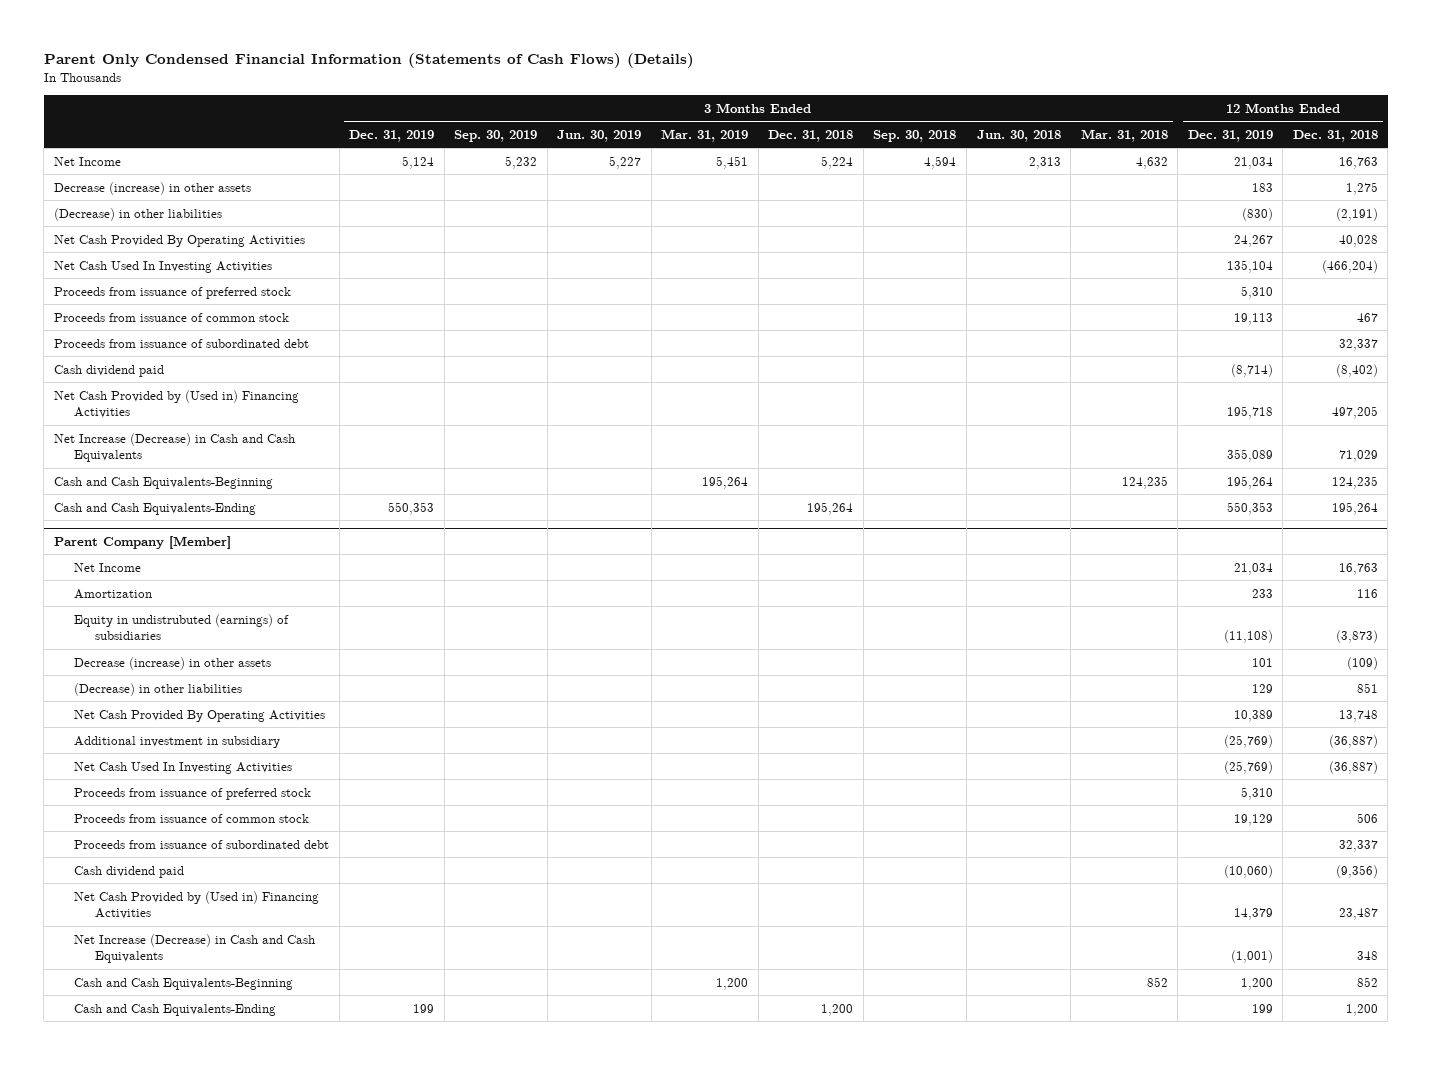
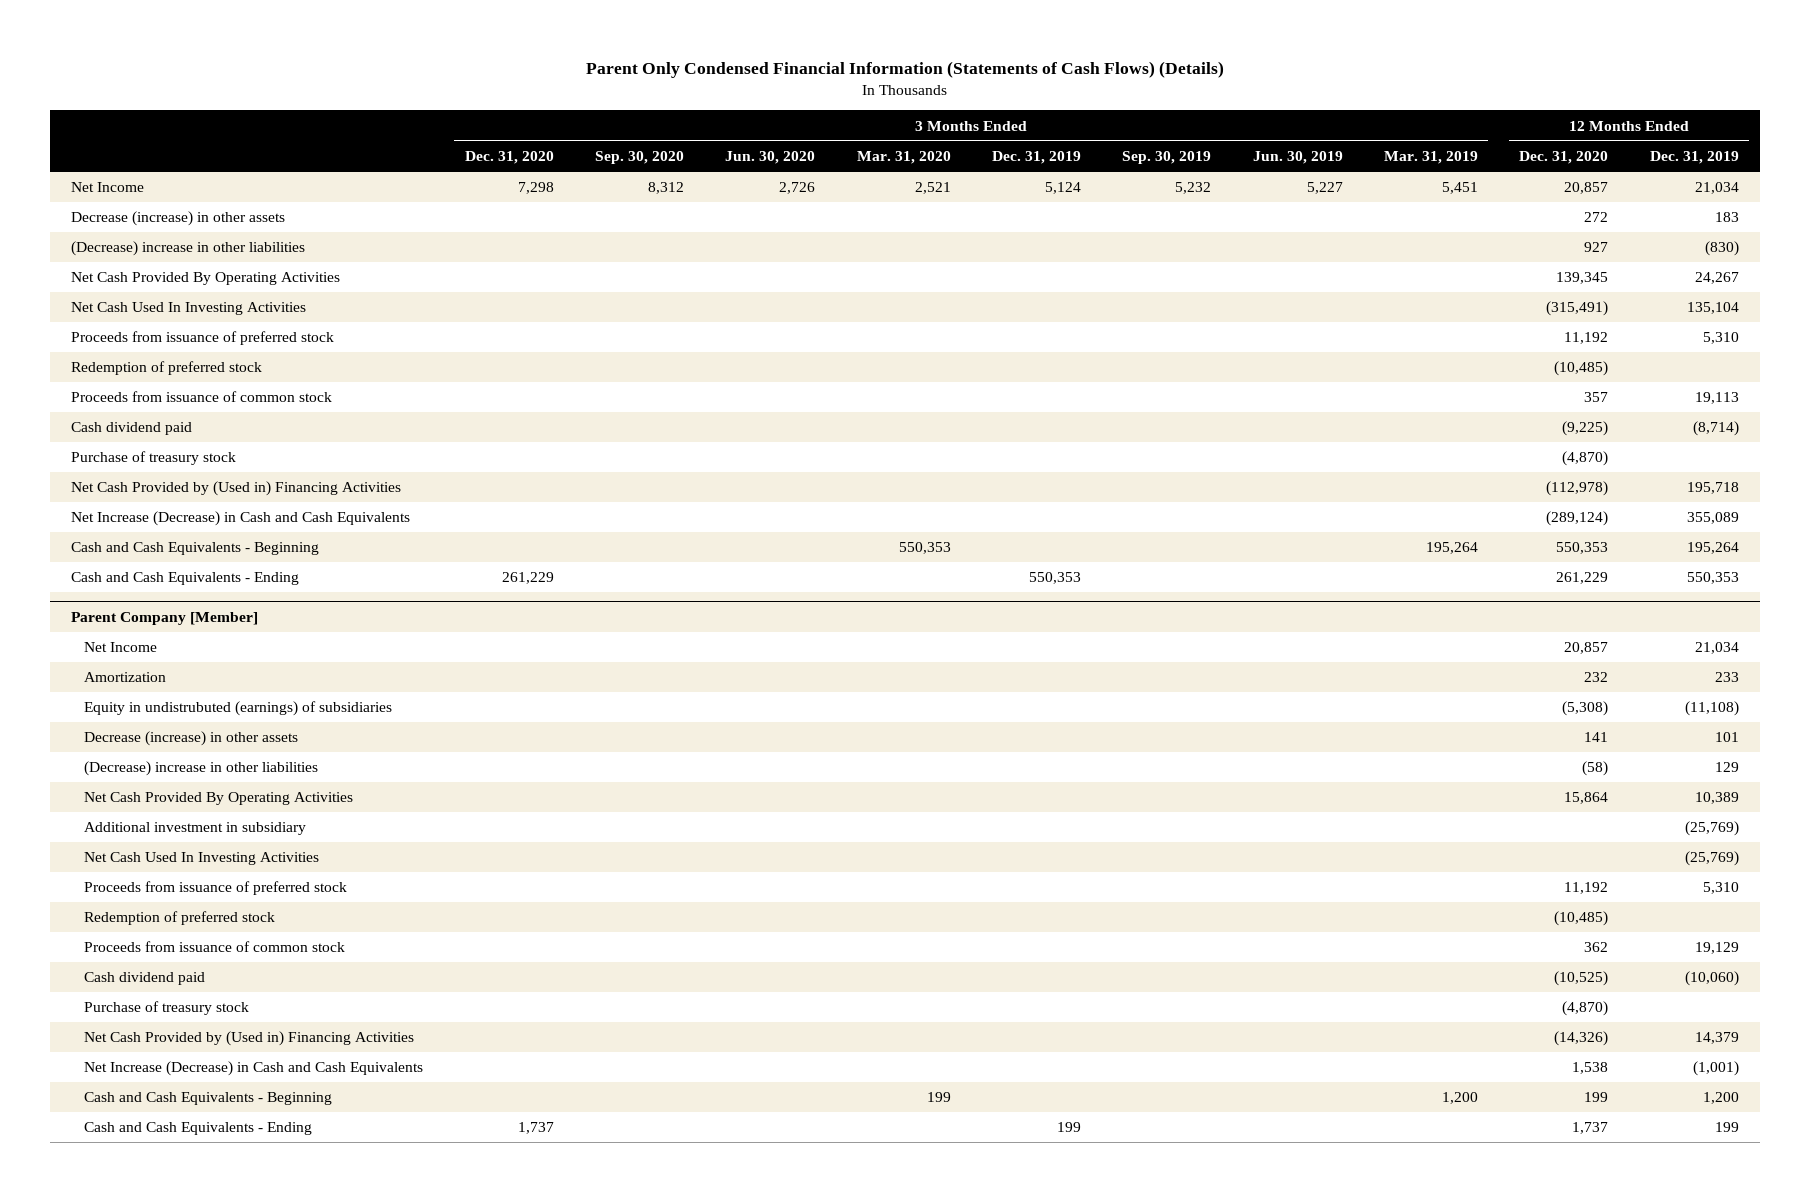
- | 3 Months Ended Dec. 31, 2019 | 3 Months Ended Sep. 30, 2019 | 3 Months Ended Jun. 30, 2019 | 3 Months Ended Mar. 31, 2019 | 3 Months Ended Dec. 31, 2018 | 3 Months Ended Sep. 30, 2018 | 3 Months Ended Jun. 30, 2018 | 3 Months Ended Mar. 31, 2018 | 12 Months Ended Dec. 31, 2019 | 12 Months Ended Dec. 31, 2018
+ | 3 Months Ended Dec. 31, 2020 | 3 Months Ended Sep. 30, 2020 | 3 Months Ended Jun. 30, 2020 | 3 Months Ended Mar. 31, 2020 | 3 Months Ended Dec. 31, 2019 | 3 Months Ended Sep. 30, 2019 | 3 Months Ended Jun. 30, 2019 | 3 Months Ended Mar. 31, 2019 | 12 Months Ended Dec. 31, 2020 | 12 Months Ended Dec. 31, 2019
- (Decrease) in other liabilities | | | | | | | | | (830) | (2,191)
+ (Decrease) increase in other liabilities | | | | | | | | | 927 | (830)
+ Redemption of preferred stock | | | | | | | | | (10,485) |
- Proceeds from issuance of subordinated debt | | | | | | | | | | 32,337
+ Purchase of treasury stock | | | | | | | | | (4,870) |
- Cash and Cash Equivalents-Beginning | | | | 195,264 | | | | 124,235 | 195,264 | 124,235
- Cash and Cash Equivalents-Ending | 550,353 | | | | 195,264 | | | | 550,353 | 195,264
+ Cash and Cash Equivalents - Beginning | | | | 550,353 | | | | 195,264 | 550,353 | 195,264
+ Cash and Cash Equivalents - Ending | 261,229 | | | | 550,353 | | | | 261,229 | 550,353
@ Parent Company [Member]
- (Decrease) in other liabilities | | | | | | | | | 129 | 851
+ (Decrease) increase in other liabilities | | | | | | | | | (58) | 129
+ Redemption of preferred stock | | | | | | | | | (10,485) |
- Proceeds from issuance of subordinated debt | | | | | | | | | | 32,337
+ Purchase of treasury stock | | | | | | | | | (4,870) |
- Cash and Cash Equivalents-Beginning | | | | 1,200 | | | | 852 | 1,200 | 852
- Cash and Cash Equivalents-Ending | 199 | | | | 1,200 | | | | 199 | 1,200
+ Cash and Cash Equivalents - Beginning | | | | 199 | | | | 1,200 | 199 | 1,200
+ Cash and Cash Equivalents - Ending | 1,737 | | | | 199 | | | | 1,737 | 199

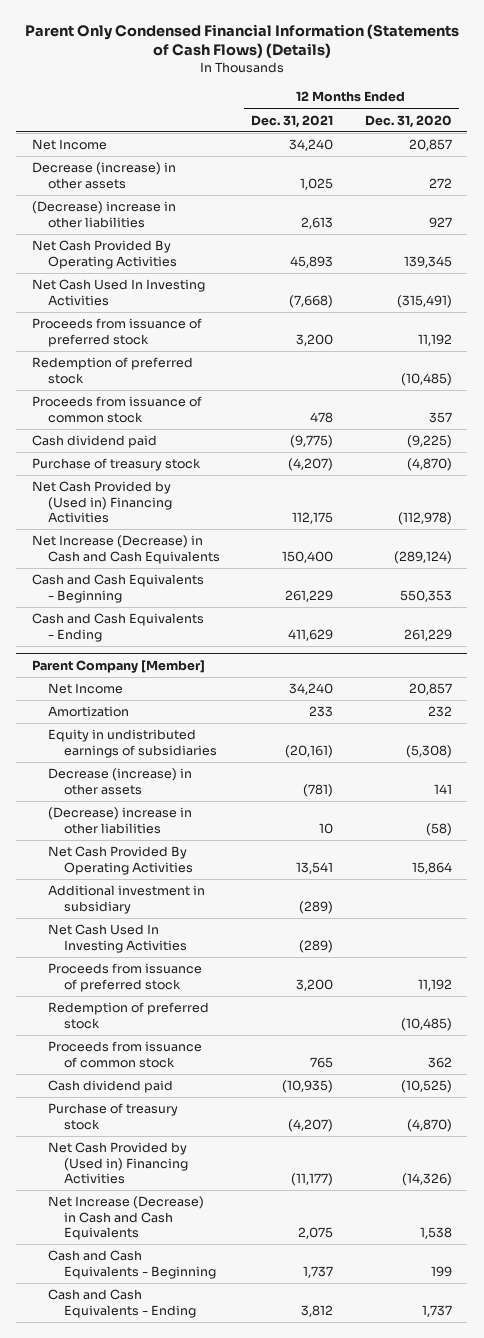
- | 3 Months Ended Dec. 31, 2020 | 3 Months Ended Sep. 30, 2020 | 3 Months Ended Jun. 30, 2020 | 3 Months Ended Mar. 31, 2020 | 3 Months Ended Dec. 31, 2019 | 3 Months Ended Sep. 30, 2019 | 3 Months Ended Jun. 30, 2019 | 3 Months Ended Mar. 31, 2019 | 12 Months Ended Dec. 31, 2020 | 12 Months Ended Dec. 31, 2019
+ | 12 Months Ended Dec. 31, 2021 | 12 Months Ended Dec. 31, 2020
@ Parent Company [Member]
- Equity in undistrubuted (earnings) of subsidiaries | | | | | | | | | (5,308) | (11,108)
+ Equity in undistributed earnings of subsidiaries | (20,161) | (5,308)

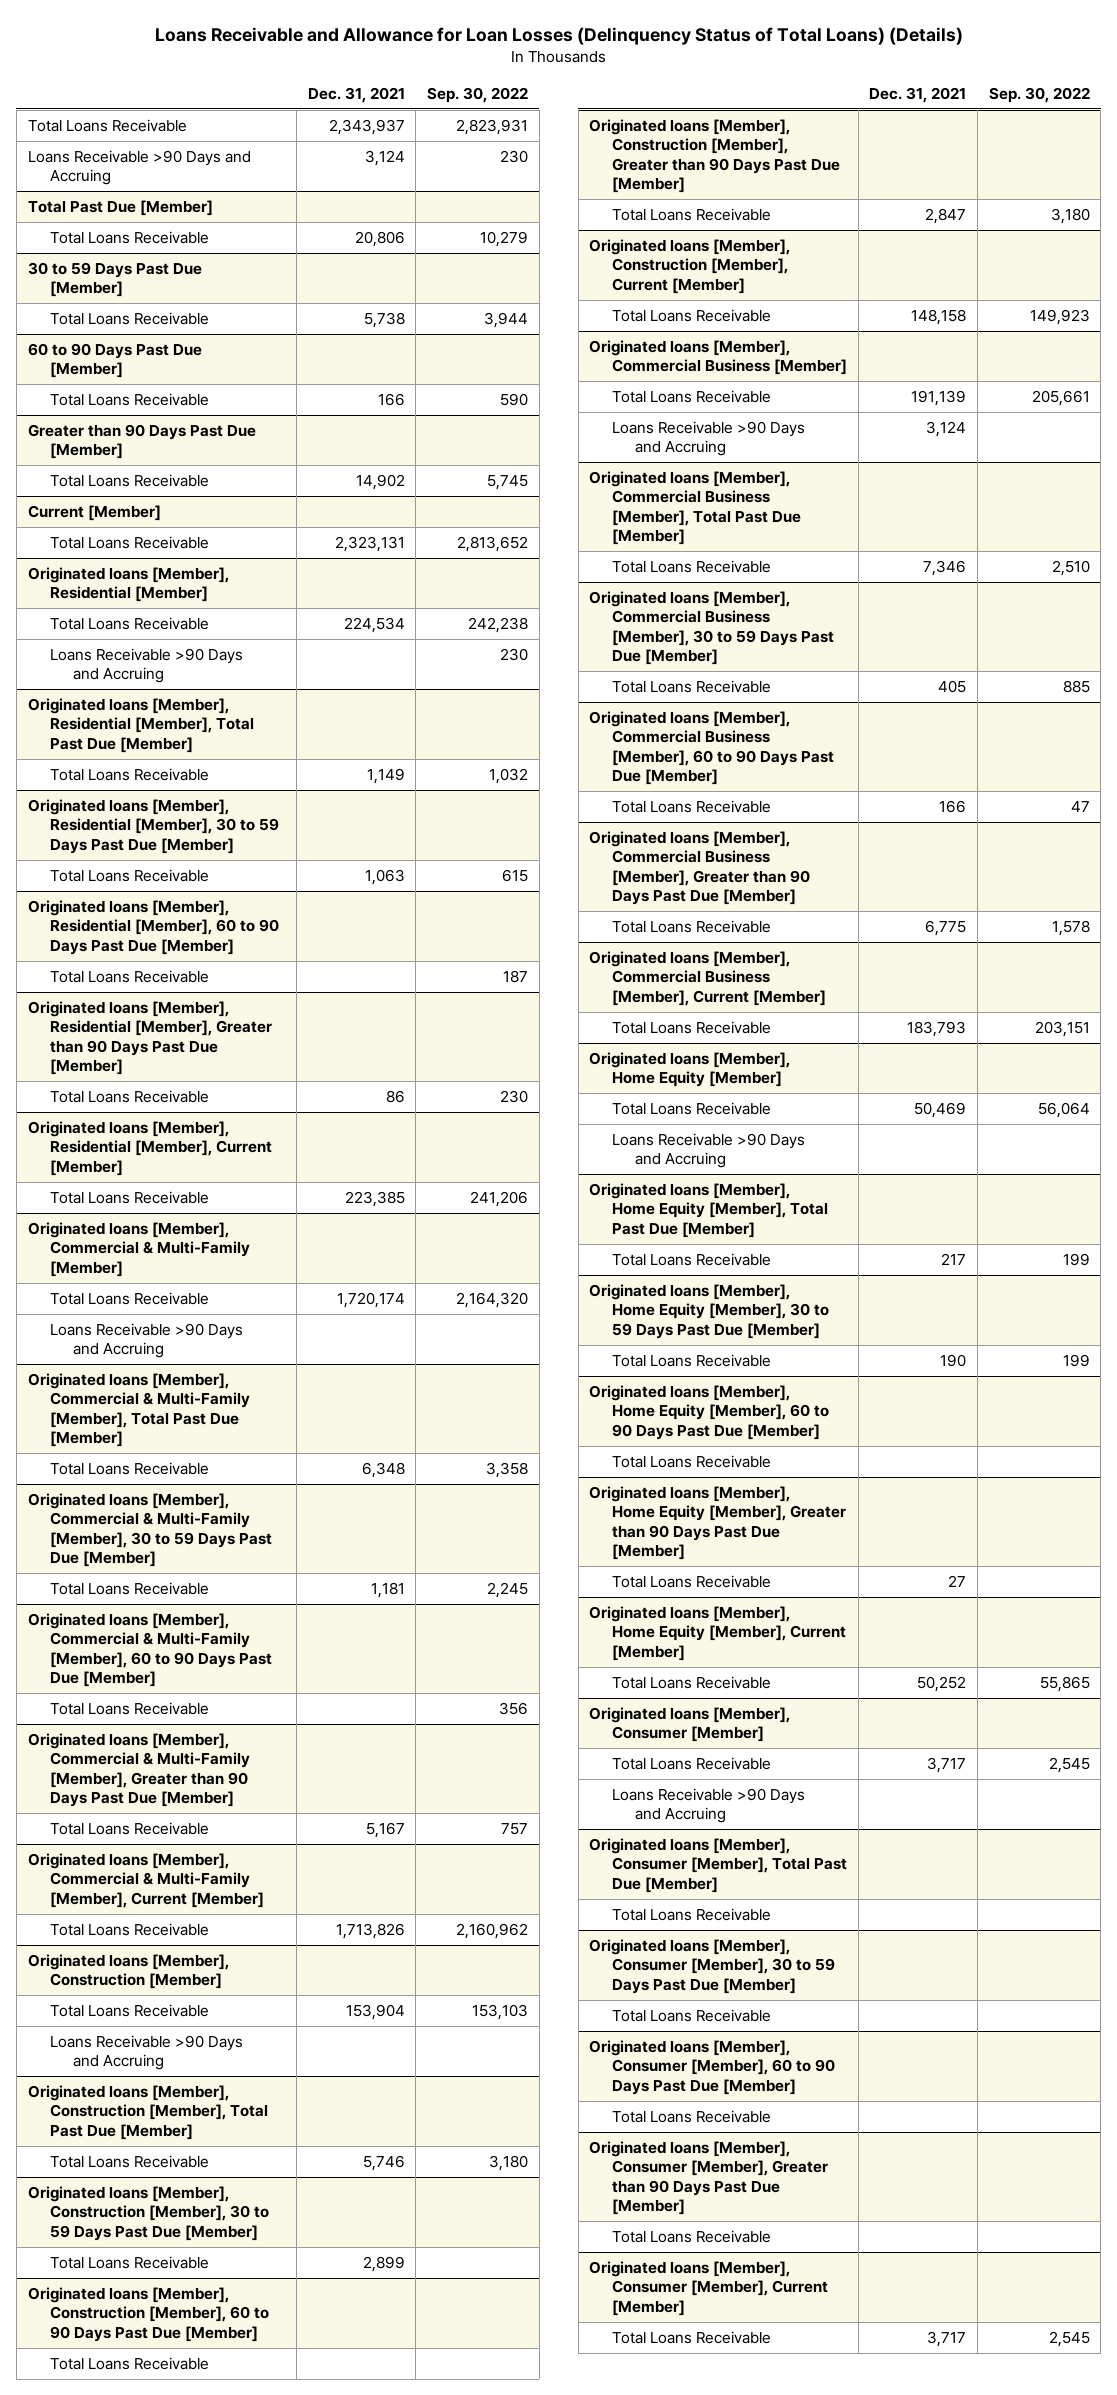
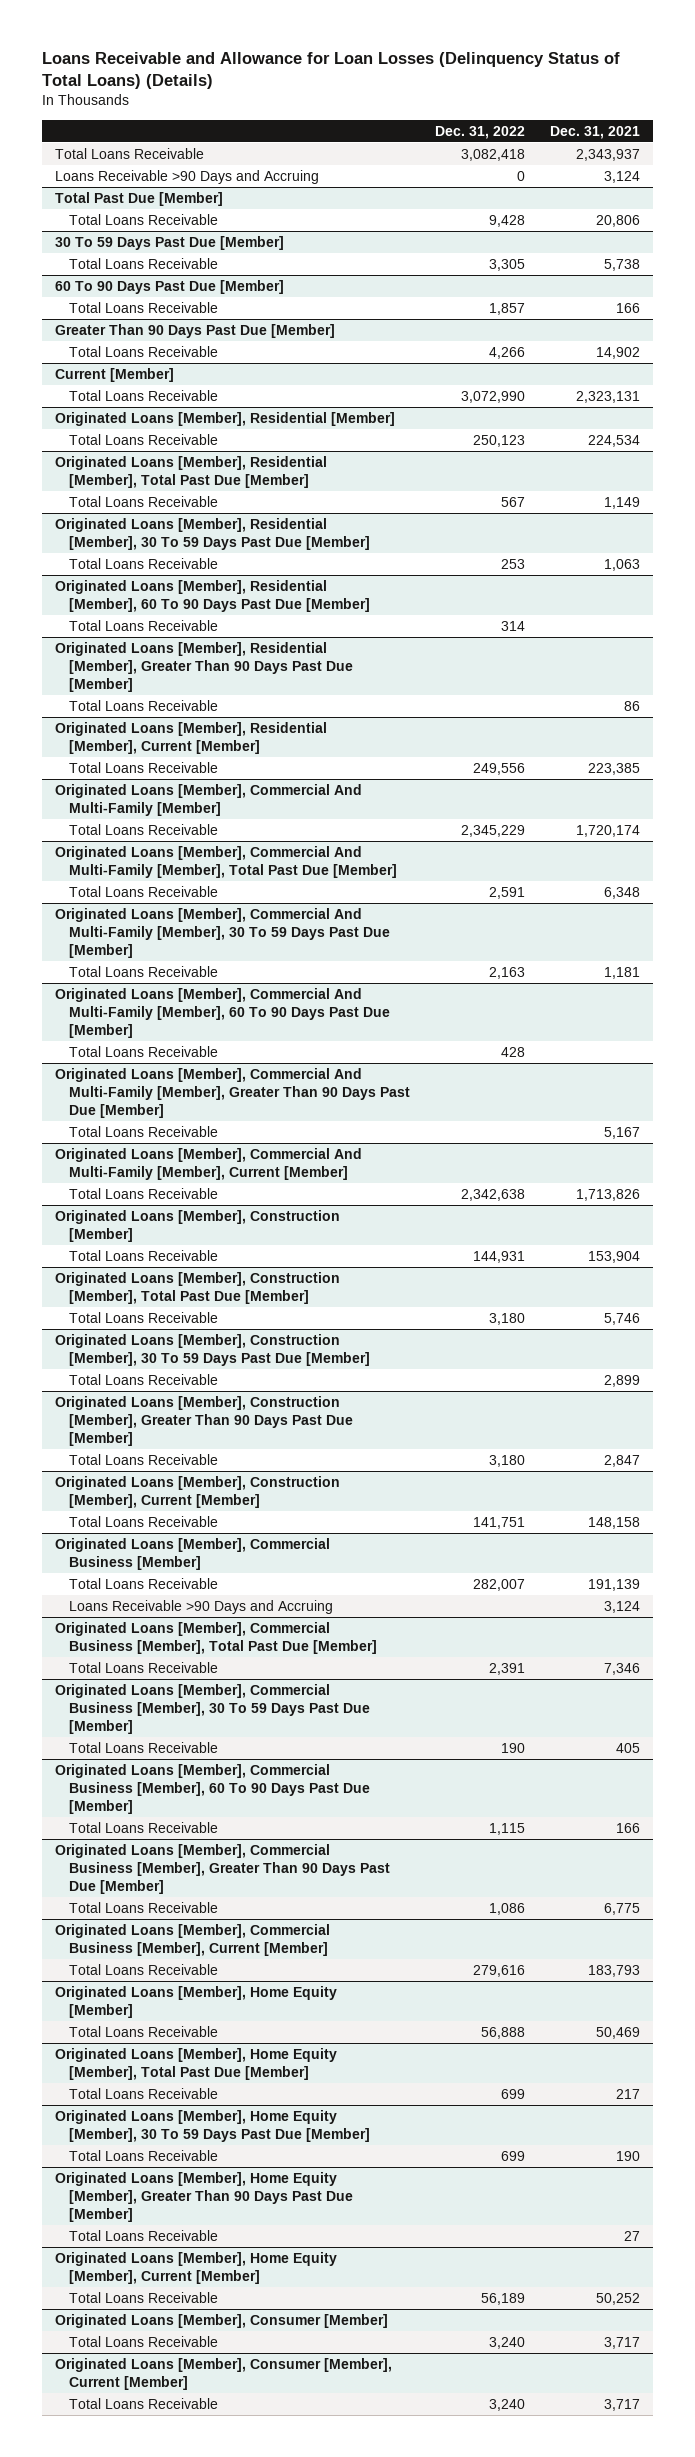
- | Dec. 31, 2021 | Sep. 30, 2022
+ | Dec. 31, 2022 | Dec. 31, 2021
- 30 to 59 Days Past Due [Member]
+ 30 To 59 Days Past Due [Member]
- 60 to 90 Days Past Due [Member]
+ 60 To 90 Days Past Due [Member]
- Greater than 90 Days Past Due [Member]
+ Greater Than 90 Days Past Due [Member]
- Originated loans [Member], Residential [Member]
+ Originated Loans [Member], Residential [Member]
- Loans Receivable >90 Days and Accruing | | 230
- Originated loans [Member], Residential [Member], Total Past Due [Member]
+ Originated Loans [Member], Residential [Member], Total Past Due [Member]
- Originated loans [Member], Residential [Member], 30 to 59 Days Past Due [Member]
+ Originated Loans [Member], Residential [Member], 30 To 59 Days Past Due [Member]
- Originated loans [Member], Residential [Member], 60 to 90 Days Past Due [Member]
+ Originated Loans [Member], Residential [Member], 60 To 90 Days Past Due [Member]
- Originated loans [Member], Residential [Member], Greater than 90 Days Past Due [Member]
+ Originated Loans [Member], Residential [Member], Greater Than 90 Days Past Due [Member]
- Originated loans [Member], Residential [Member], Current [Member]
+ Originated Loans [Member], Residential [Member], Current [Member]
- Originated loans [Member], Commercial & Multi-Family [Member]
+ Originated Loans [Member], Commercial And Multi-Family [Member]
- Loans Receivable >90 Days and Accruing
- Originated loans [Member], Commercial & Multi-Family [Member], Total Past Due [Member]
+ Originated Loans [Member], Commercial And Multi-Family [Member], Total Past Due [Member]
- Originated loans [Member], Commercial & Multi-Family [Member], 30 to 59 Days Past Due [Member]
+ Originated Loans [Member], Commercial And Multi-Family [Member], 30 To 59 Days Past Due [Member]
- Originated loans [Member], Commercial & Multi-Family [Member], 60 to 90 Days Past Due [Member]
+ Originated Loans [Member], Commercial And Multi-Family [Member], 60 To 90 Days Past Due [Member]
- Originated loans [Member], Commercial & Multi-Family [Member], Greater than 90 Days Past Due [Member]
+ Originated Loans [Member], Commercial And Multi-Family [Member], Greater Than 90 Days Past Due [Member]
- Originated loans [Member], Commercial & Multi-Family [Member], Current [Member]
+ Originated Loans [Member], Commercial And Multi-Family [Member], Current [Member]
- Originated loans [Member], Construction [Member]
+ Originated Loans [Member], Construction [Member]
- Loans Receivable >90 Days and Accruing
- Originated loans [Member], Construction [Member], Total Past Due [Member]
+ Originated Loans [Member], Construction [Member], Total Past Due [Member]
- Originated loans [Member], Construction [Member], 30 to 59 Days Past Due [Member]
+ Originated Loans [Member], Construction [Member], 30 To 59 Days Past Due [Member]
- Originated loans [Member], Construction [Member], 60 to 90 Days Past Due [Member]
- Total Loans Receivable
- Originated loans [Member], Construction [Member], Greater than 90 Days Past Due [Member]
+ Originated Loans [Member], Construction [Member], Greater Than 90 Days Past Due [Member]
- Originated loans [Member], Construction [Member], Current [Member]
+ Originated Loans [Member], Construction [Member], Current [Member]
- Originated loans [Member], Commercial Business [Member]
+ Originated Loans [Member], Commercial Business [Member]
- Originated loans [Member], Commercial Business [Member], Total Past Due [Member]
+ Originated Loans [Member], Commercial Business [Member], Total Past Due [Member]
- Originated loans [Member], Commercial Business [Member], 30 to 59 Days Past Due [Member]
+ Originated Loans [Member], Commercial Business [Member], 30 To 59 Days Past Due [Member]
- Originated loans [Member], Commercial Business [Member], 60 to 90 Days Past Due [Member]
+ Originated Loans [Member], Commercial Business [Member], 60 To 90 Days Past Due [Member]
- Originated loans [Member], Commercial Business [Member], Greater than 90 Days Past Due [Member]
+ Originated Loans [Member], Commercial Business [Member], Greater Than 90 Days Past Due [Member]
- Originated loans [Member], Commercial Business [Member], Current [Member]
+ Originated Loans [Member], Commercial Business [Member], Current [Member]
- Originated loans [Member], Home Equity [Member]
+ Originated Loans [Member], Home Equity [Member]
- Loans Receivable >90 Days and Accruing
- Originated loans [Member], Home Equity [Member], Total Past Due [Member]
+ Originated Loans [Member], Home Equity [Member], Total Past Due [Member]
- Originated loans [Member], Home Equity [Member], 30 to 59 Days Past Due [Member]
+ Originated Loans [Member], Home Equity [Member], 30 To 59 Days Past Due [Member]
- Originated loans [Member], Home Equity [Member], 60 to 90 Days Past Due [Member]
- Total Loans Receivable
- Originated loans [Member], Home Equity [Member], Greater than 90 Days Past Due [Member]
+ Originated Loans [Member], Home Equity [Member], Greater Than 90 Days Past Due [Member]
- Originated loans [Member], Home Equity [Member], Current [Member]
+ Originated Loans [Member], Home Equity [Member], Current [Member]
- Originated loans [Member], Consumer [Member]
+ Originated Loans [Member], Consumer [Member]
- Loans Receivable >90 Days and Accruing
- Originated loans [Member], Consumer [Member], Total Past Due [Member]
- Total Loans Receivable
- Originated loans [Member], Consumer [Member], 30 to 59 Days Past Due [Member]
- Total Loans Receivable
- Originated loans [Member], Consumer [Member], 60 to 90 Days Past Due [Member]
- Total Loans Receivable
- Originated loans [Member], Consumer [Member], Greater than 90 Days Past Due [Member]
- Total Loans Receivable
- Originated loans [Member], Consumer [Member], Current [Member]
+ Originated Loans [Member], Consumer [Member], Current [Member]

